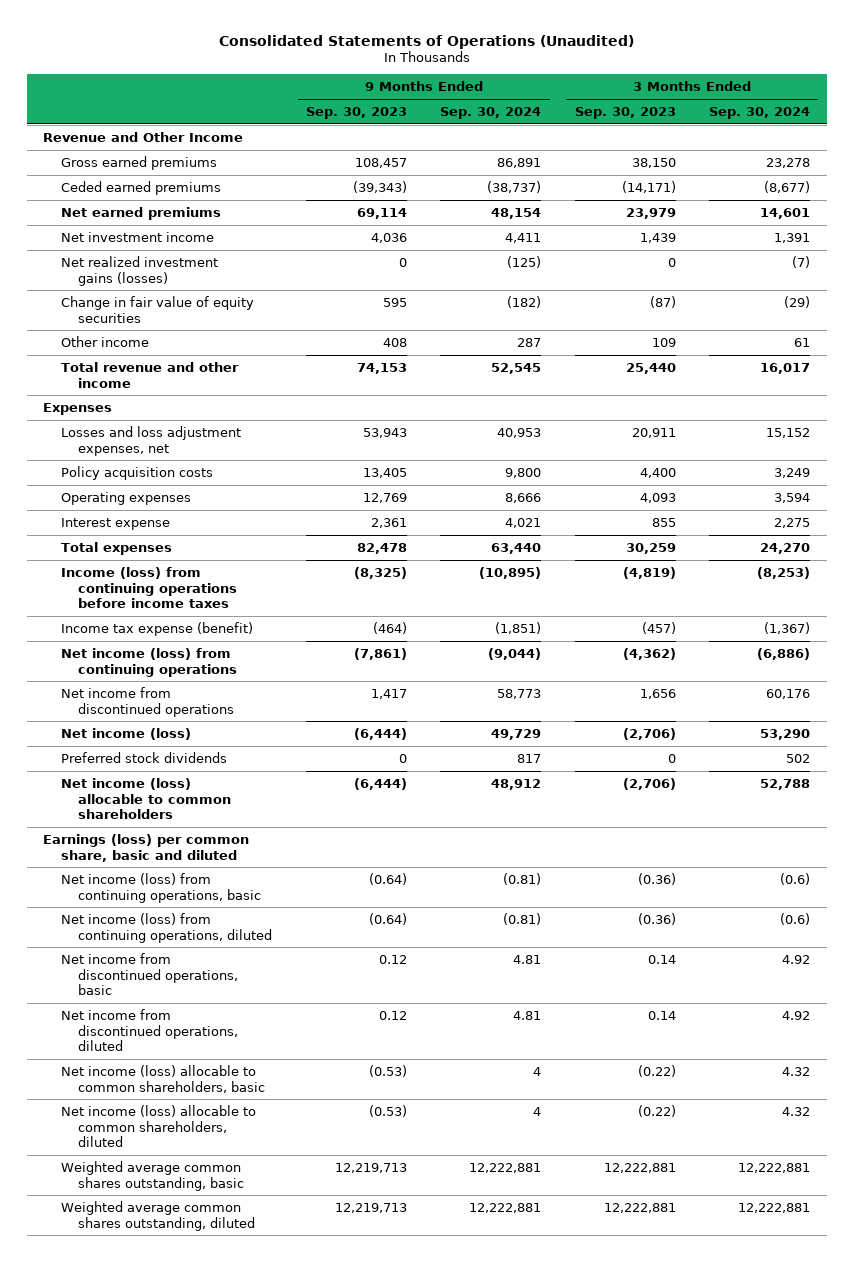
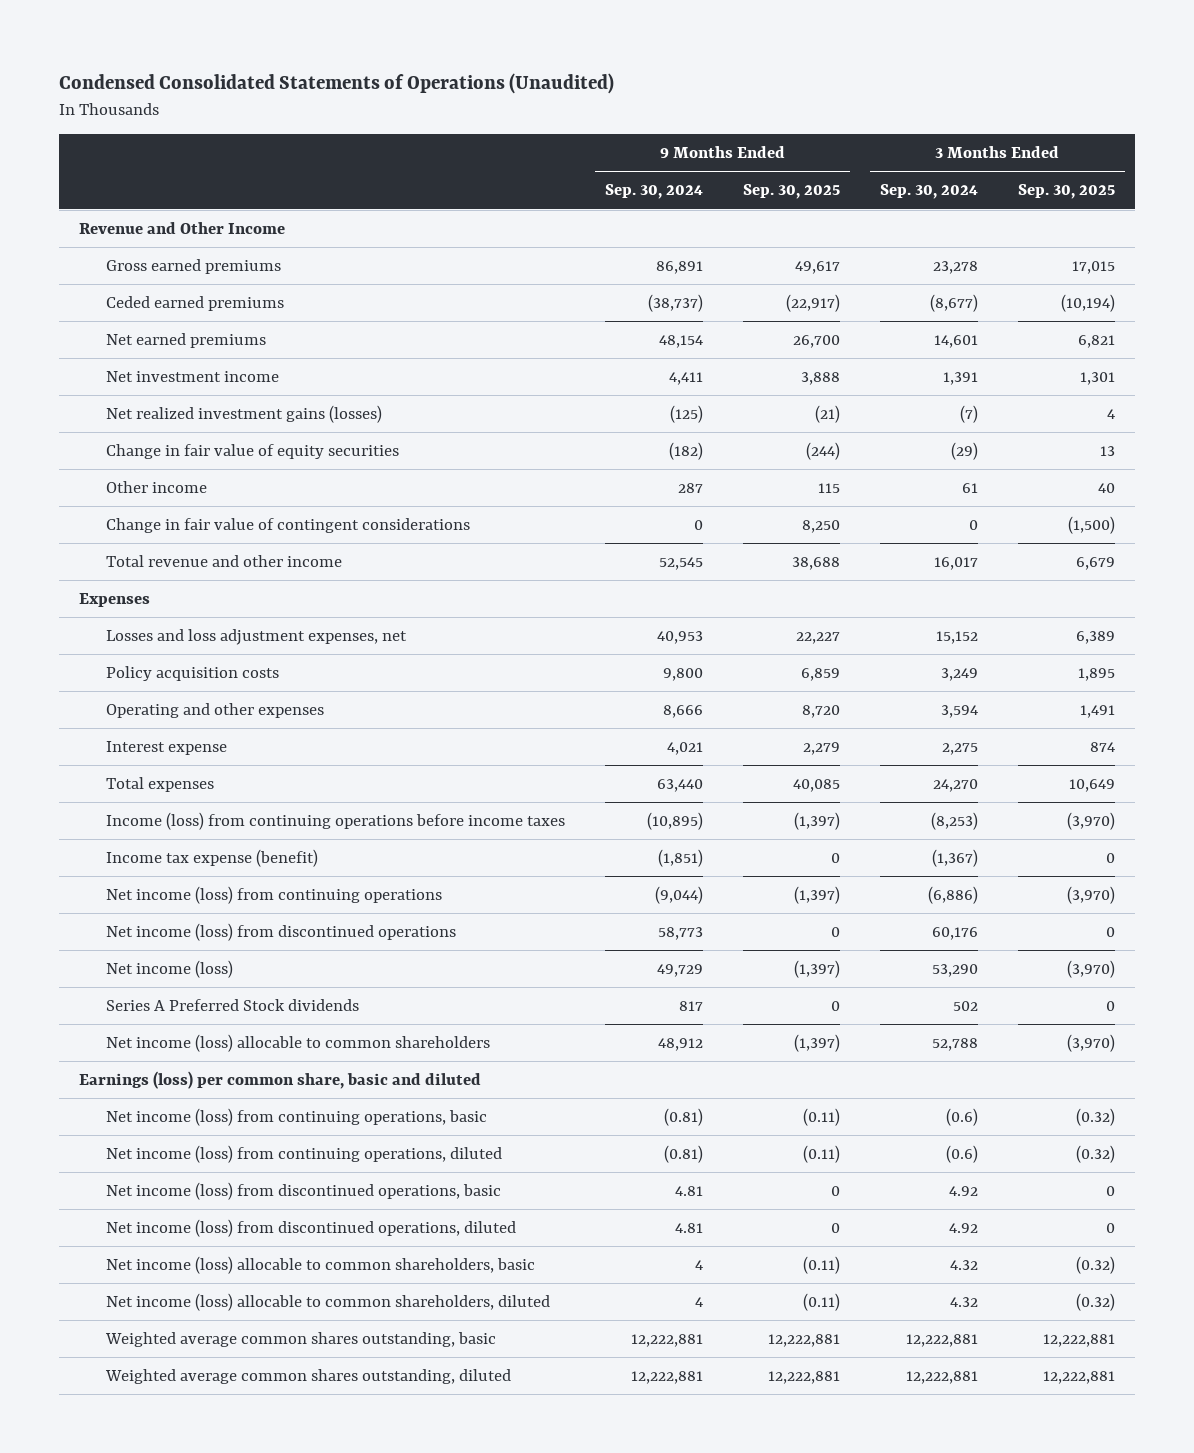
- Consolidated Statements of Operations (Unaudited)
+ Condensed Consolidated Statements of Operations (Unaudited)
- | 9 Months Ended Sep. 30, 2023 | 9 Months Ended Sep. 30, 2024 | 3 Months Ended Sep. 30, 2023 | 3 Months Ended Sep. 30, 2024
+ | 9 Months Ended Sep. 30, 2024 | 9 Months Ended Sep. 30, 2025 | 3 Months Ended Sep. 30, 2024 | 3 Months Ended Sep. 30, 2025
+ Change in fair value of contingent considerations | 0 | 8,250 | 0 | (1,500)
- Operating expenses | 12,769 | 8,666 | 4,093 | 3,594
+ Operating and other expenses | 8,666 | 8,720 | 3,594 | 1,491
- Net income from discontinued operations | 1,417 | 58,773 | 1,656 | 60,176
+ Net income (loss) from discontinued operations | 58,773 | 0 | 60,176 | 0
- Preferred stock dividends | 0 | 817 | 0 | 502
+ Series A Preferred Stock dividends | 817 | 0 | 502 | 0
- Net income from discontinued operations, basic | 0.12 | 4.81 | 0.14 | 4.92
- Net income from discontinued operations, diluted | 0.12 | 4.81 | 0.14 | 4.92
+ Net income (loss) from discontinued operations, basic | 4.81 | 0 | 4.92 | 0
+ Net income (loss) from discontinued operations, diluted | 4.81 | 0 | 4.92 | 0

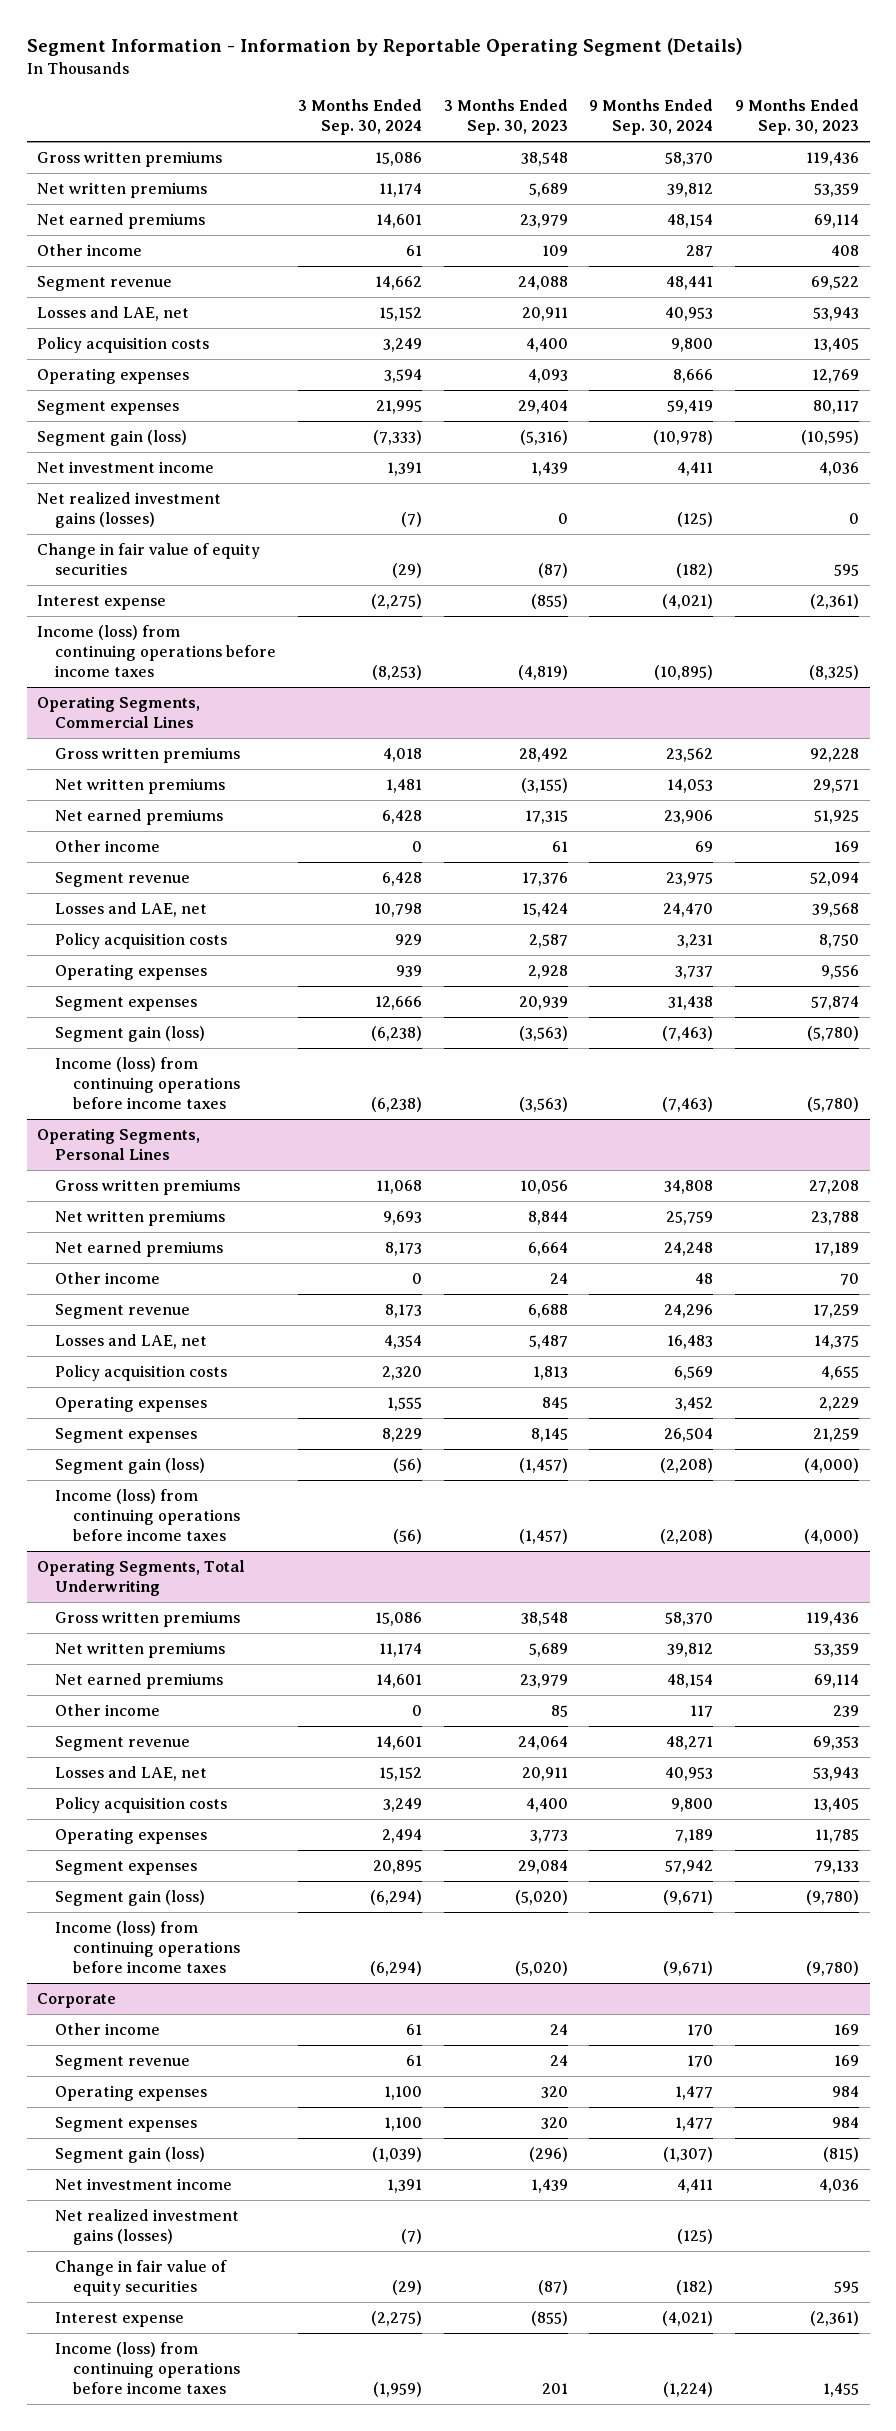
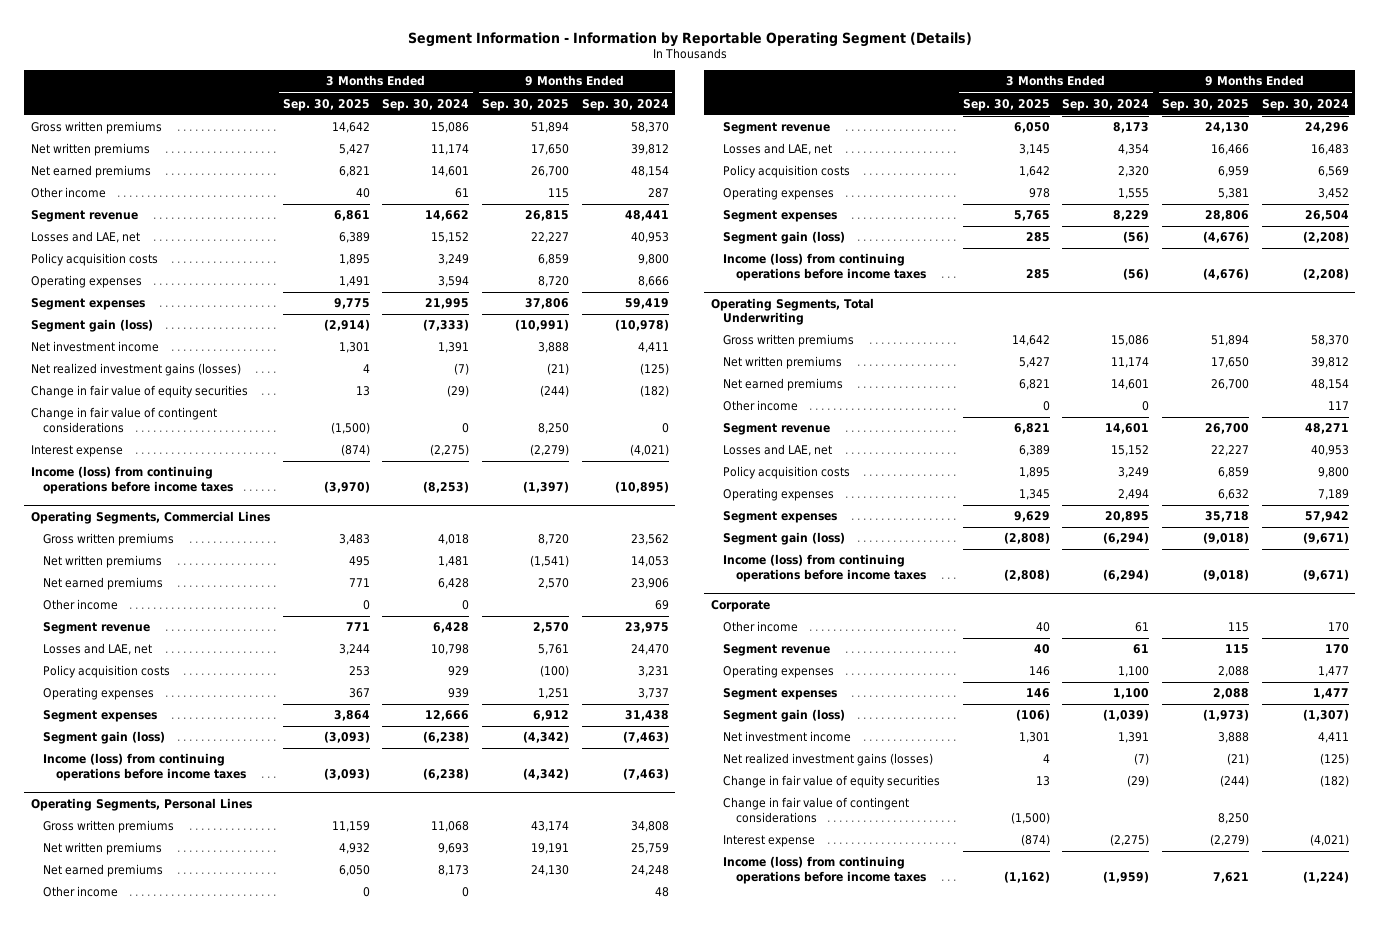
- | 3 Months Ended Sep. 30, 2024 | 3 Months Ended Sep. 30, 2023 | 9 Months Ended Sep. 30, 2024 | 9 Months Ended Sep. 30, 2023
+ | 3 Months Ended Sep. 30, 2025 | 3 Months Ended Sep. 30, 2024 | 9 Months Ended Sep. 30, 2025 | 9 Months Ended Sep. 30, 2024
+ Change in fair value of contingent considerations | (1,500) | 0 | 8,250 | 0
@ Corporate
+ Change in fair value of contingent considerations | (1,500) | | 8,250 |

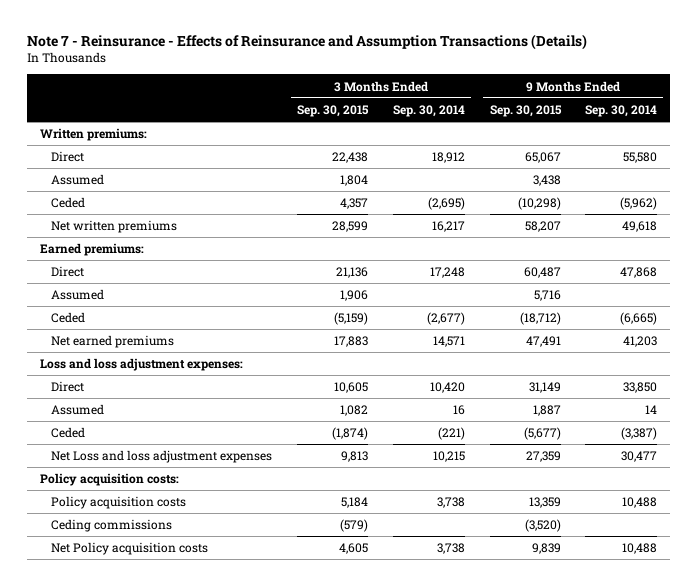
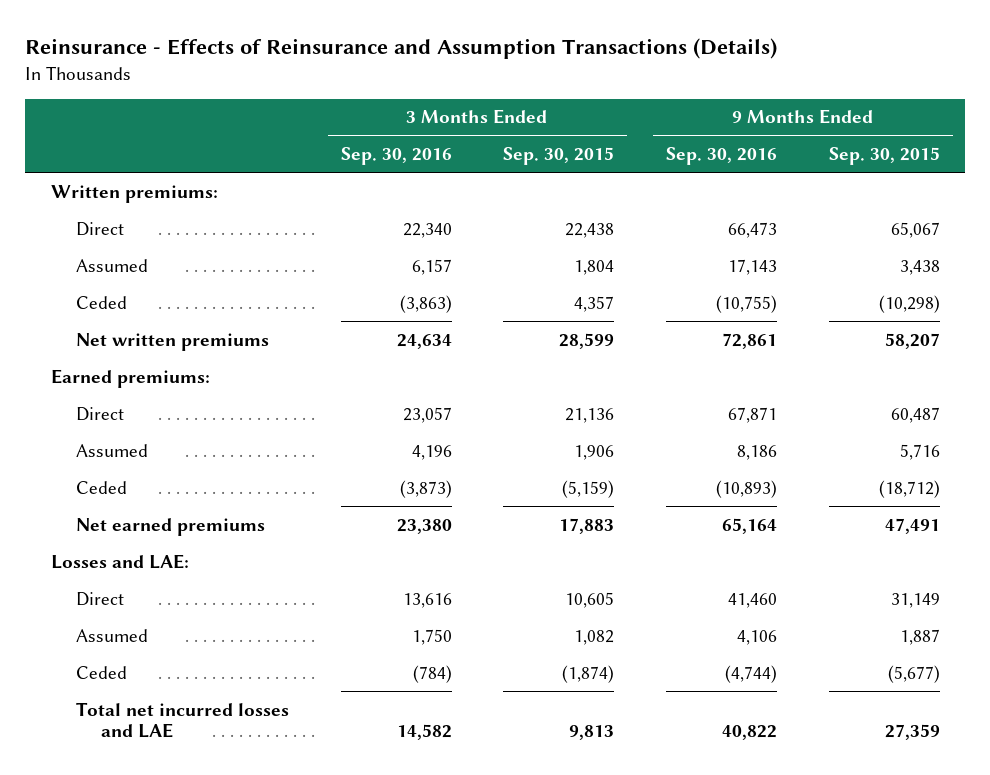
- Note 7 - Reinsurance - Effects of Reinsurance and Assumption Transactions (Details)
+ Reinsurance - Effects of Reinsurance and Assumption Transactions (Details)
- | 3 Months Ended Sep. 30, 2015 | 3 Months Ended Sep. 30, 2014 | 9 Months Ended Sep. 30, 2015 | 9 Months Ended Sep. 30, 2014
+ | 3 Months Ended Sep. 30, 2016 | 3 Months Ended Sep. 30, 2015 | 9 Months Ended Sep. 30, 2016 | 9 Months Ended Sep. 30, 2015
- Loss and loss adjustment expenses:
+ Losses and LAE:
- Net Loss and loss adjustment expenses | 9,813 | 10,215 | 27,359 | 30,477
- Policy acquisition costs:
- Policy acquisition costs | 5,184 | 3,738 | 13,359 | 10,488
- Ceding commissions | (579) | | (3,520) |
- Net Policy acquisition costs | 4,605 | 3,738 | 9,839 | 10,488
+ Total net incurred losses and LAE | 14,582 | 9,813 | 40,822 | 27,359

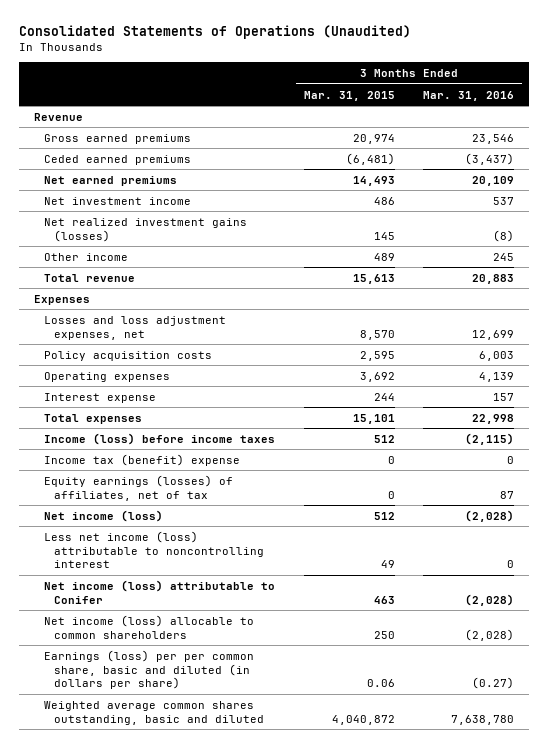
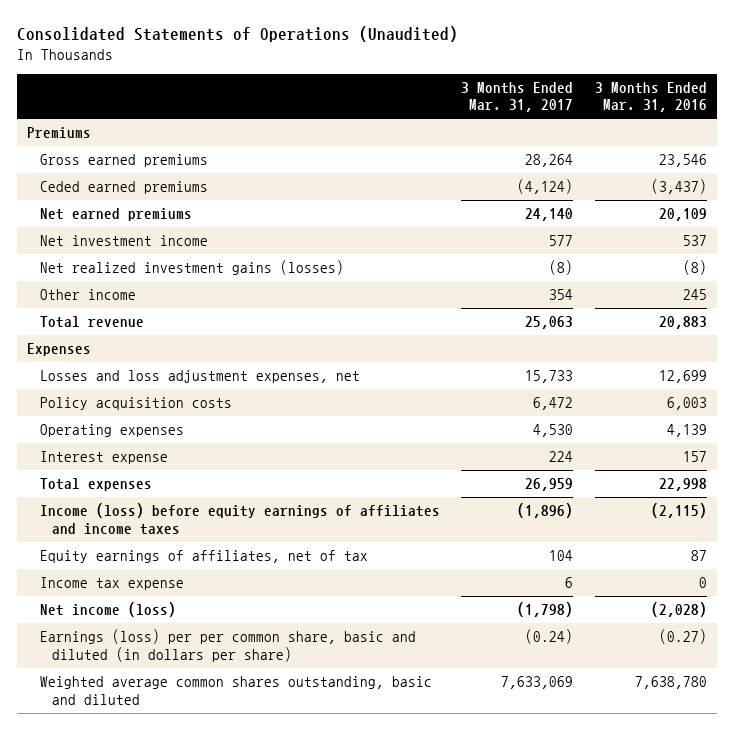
- | 3 Months Ended Mar. 31, 2015 | 3 Months Ended Mar. 31, 2016
+ | 3 Months Ended Mar. 31, 2017 | 3 Months Ended Mar. 31, 2016
- Revenue
+ Premiums
- Income (loss) before income taxes | 512 | (2,115)
- Income tax (benefit) expense | 0 | 0
- Equity earnings (losses) of affiliates, net of tax | 0 | 87
+ Income (loss) before equity earnings of affiliates and income taxes | (1,896) | (2,115)
+ Equity earnings of affiliates, net of tax | 104 | 87
+ Income tax expense | 6 | 0
- Less net income (loss) attributable to noncontrolling interest | 49 | 0
- Net income (loss) attributable to Conifer | 463 | (2,028)
- Net income (loss) allocable to common shareholders | 250 | (2,028)

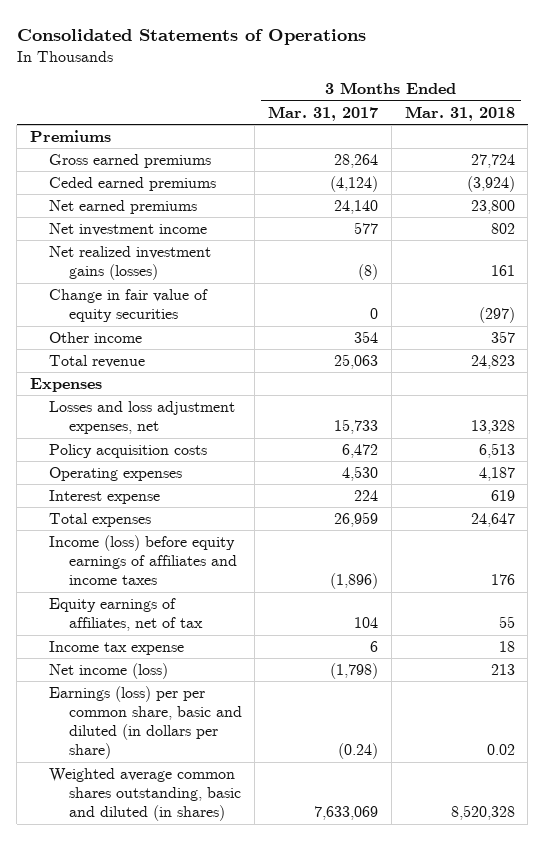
- Consolidated Statements of Operations (Unaudited)
+ Consolidated Statements of Operations
- | 3 Months Ended Mar. 31, 2017 | 3 Months Ended Mar. 31, 2016
+ | 3 Months Ended Mar. 31, 2017 | 3 Months Ended Mar. 31, 2018
+ Change in fair value of equity securities | 0 | (297)
- Weighted average common shares outstanding, basic and diluted | 7,633,069 | 7,638,780
+ Weighted average common shares outstanding, basic and diluted (in shares) | 7,633,069 | 8,520,328

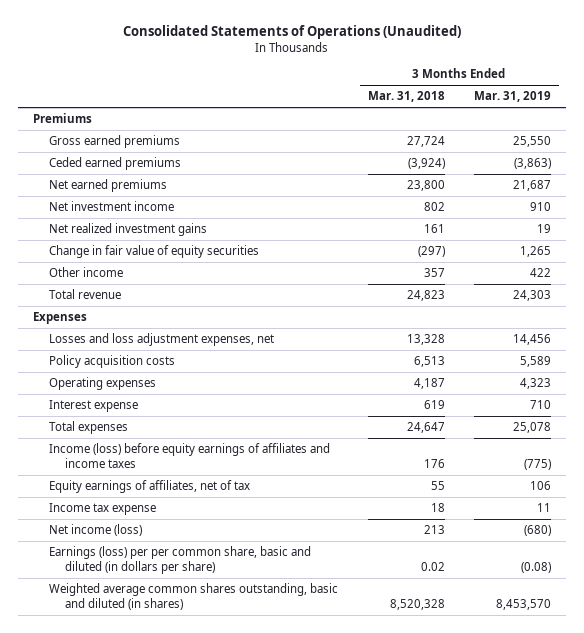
- Consolidated Statements of Operations
+ Consolidated Statements of Operations (Unaudited)
- | 3 Months Ended Mar. 31, 2017 | 3 Months Ended Mar. 31, 2018
+ | 3 Months Ended Mar. 31, 2018 | 3 Months Ended Mar. 31, 2019
- Net realized investment gains (losses) | (8) | 161
+ Net realized investment gains | 161 | 19

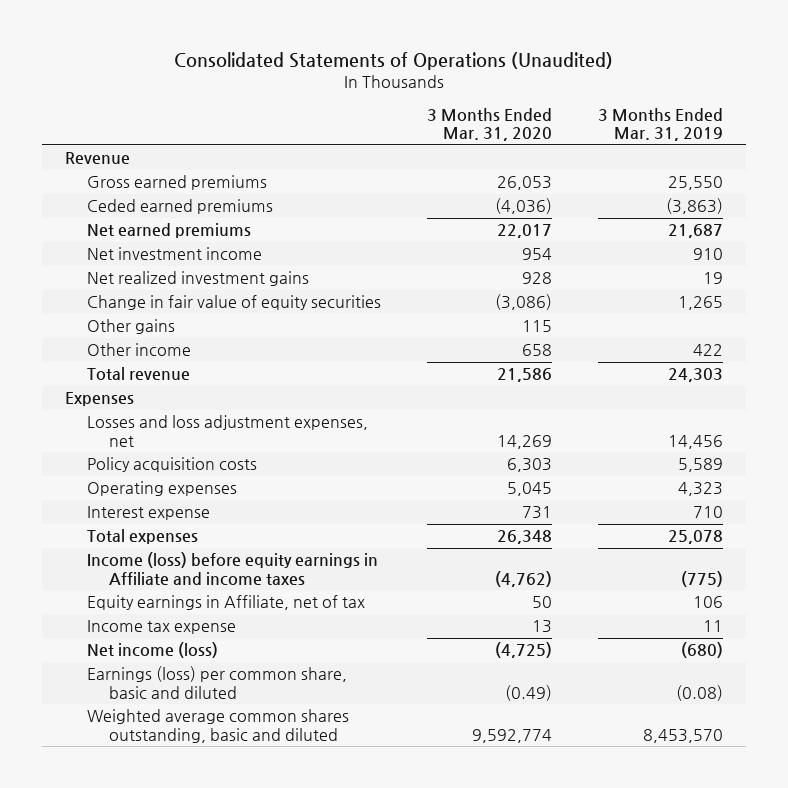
- | 3 Months Ended Mar. 31, 2018 | 3 Months Ended Mar. 31, 2019
+ | 3 Months Ended Mar. 31, 2020 | 3 Months Ended Mar. 31, 2019
- Premiums
+ Revenue
+ Other gains | 115 |
- Income (loss) before equity earnings of affiliates and income taxes | 176 | (775)
- Equity earnings of affiliates, net of tax | 55 | 106
+ Income (loss) before equity earnings in Affiliate and income taxes | (4,762) | (775)
+ Equity earnings in Affiliate, net of tax | 50 | 106
- Earnings (loss) per per common share, basic and diluted (in dollars per share) | 0.02 | (0.08)
- Weighted average common shares outstanding, basic and diluted (in shares) | 8,520,328 | 8,453,570
+ Earnings (loss) per common share, basic and diluted | (0.49) | (0.08)
+ Weighted average common shares outstanding, basic and diluted | 9,592,774 | 8,453,570

